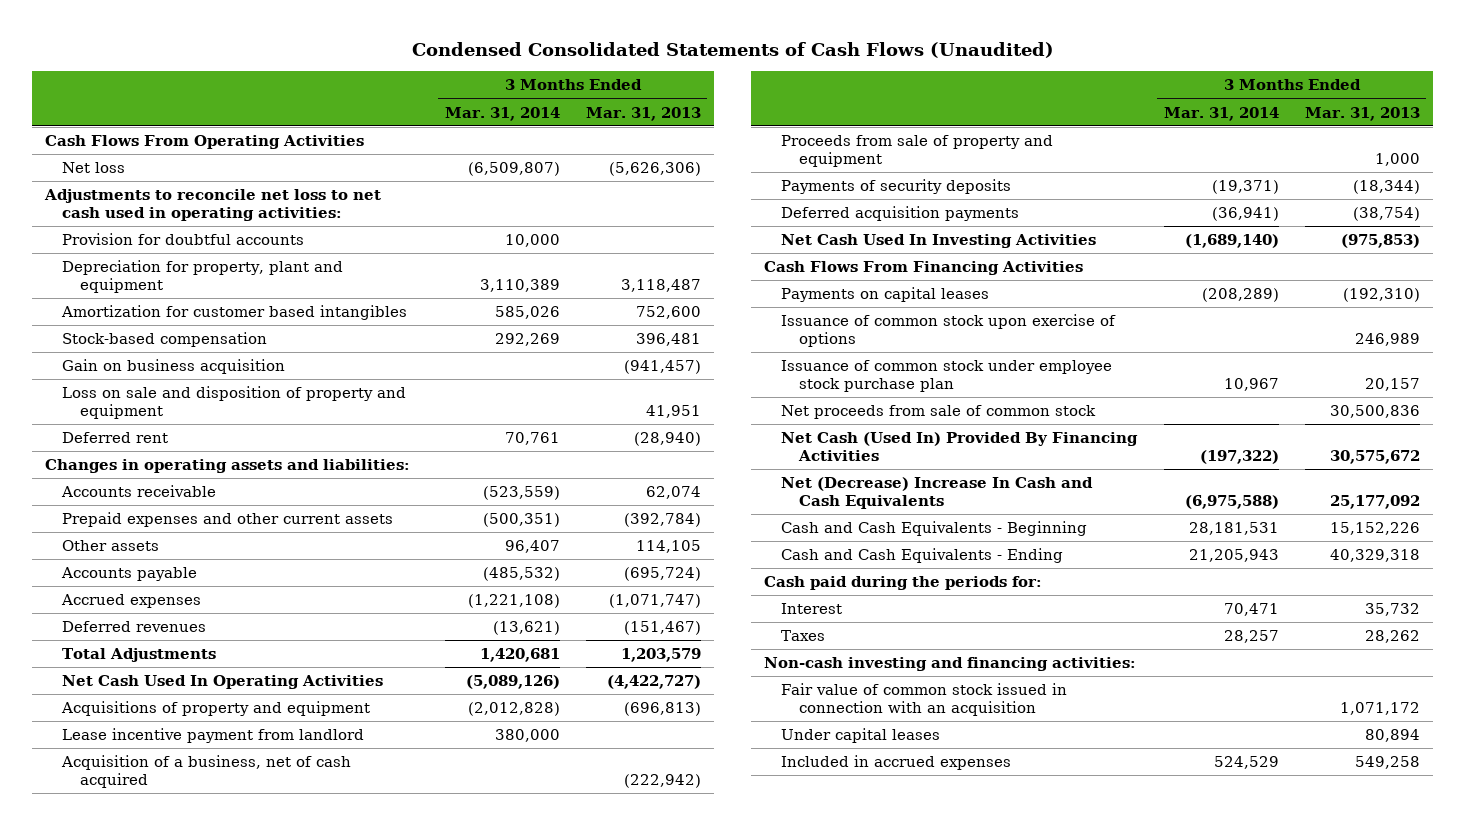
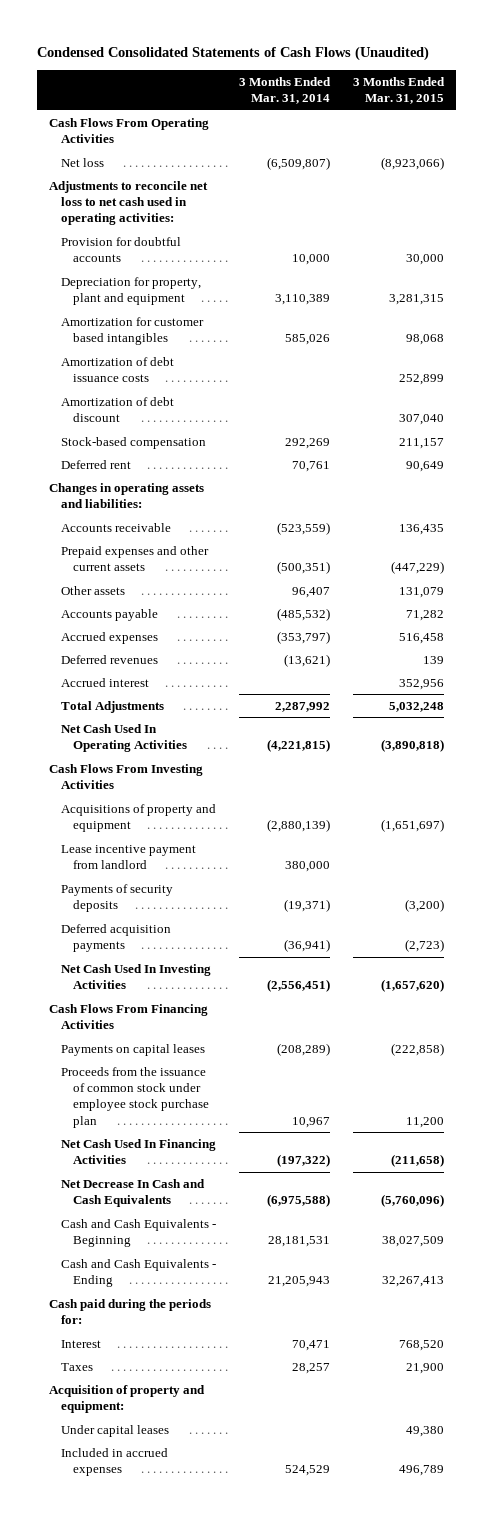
- | 3 Months Ended Mar. 31, 2014 | 3 Months Ended Mar. 31, 2013
+ | 3 Months Ended Mar. 31, 2014 | 3 Months Ended Mar. 31, 2015
+ Amortization of debt issuance costs | | 252,899
+ Amortization of debt discount | | 307,040
- Gain on business acquisition | | (941,457)
- Loss on sale and disposition of property and equipment | | 41,951
- Accrued expenses | (1,221,108) | (1,071,747)
+ Accrued expenses | (353,797) | 516,458
- Total Adjustments | 1,420,681 | 1,203,579
- Net Cash Used In Operating Activities | (5,089,126) | (4,422,727)
- Acquisitions of property and equipment | (2,012,828) | (696,813)
+ Accrued interest | | 352,956
+ Total Adjustments | 2,287,992 | 5,032,248
+ Net Cash Used In Operating Activities | (4,221,815) | (3,890,818)
+ Cash Flows From Investing Activities
+ Acquisitions of property and equipment | (2,880,139) | (1,651,697)
- Acquisition of a business, net of cash acquired | | (222,942)
- Proceeds from sale of property and equipment | | 1,000
- Net Cash Used In Investing Activities | (1,689,140) | (975,853)
+ Net Cash Used In Investing Activities | (2,556,451) | (1,657,620)
- Issuance of common stock upon exercise of options | | 246,989
- Issuance of common stock under employee stock purchase plan | 10,967 | 20,157
- Net proceeds from sale of common stock | | 30,500,836
- Net Cash (Used In) Provided By Financing Activities | (197,322) | 30,575,672
- Net (Decrease) Increase In Cash and Cash Equivalents | (6,975,588) | 25,177,092
+ Proceeds from the issuance of common stock under employee stock purchase plan | 10,967 | 11,200
+ Net Cash Used In Financing Activities | (197,322) | (211,658)
+ Net Decrease In Cash and Cash Equivalents | (6,975,588) | (5,760,096)
- Non-cash investing and financing activities:
- Fair value of common stock issued in connection with an acquisition | | 1,071,172
+ Acquisition of property and equipment:

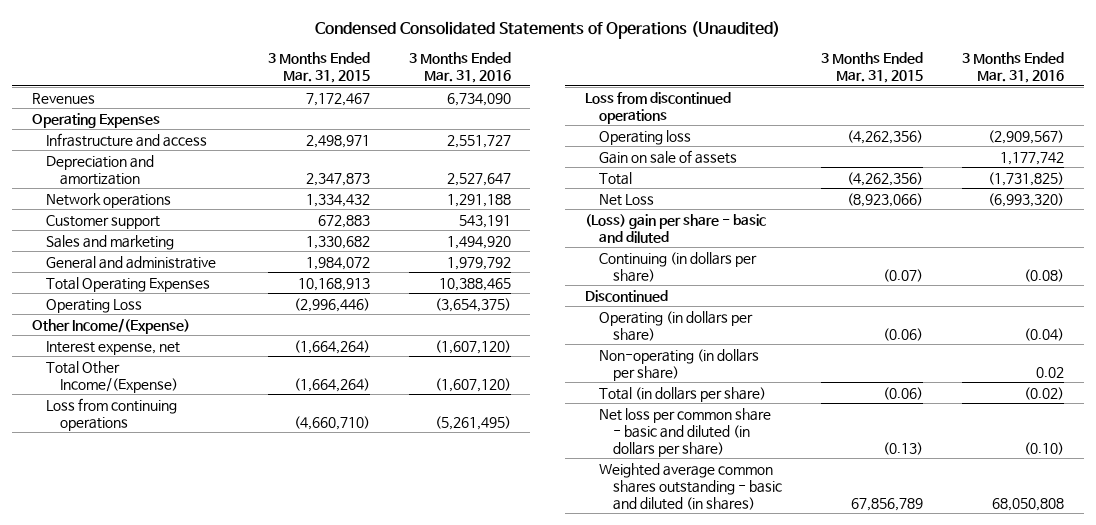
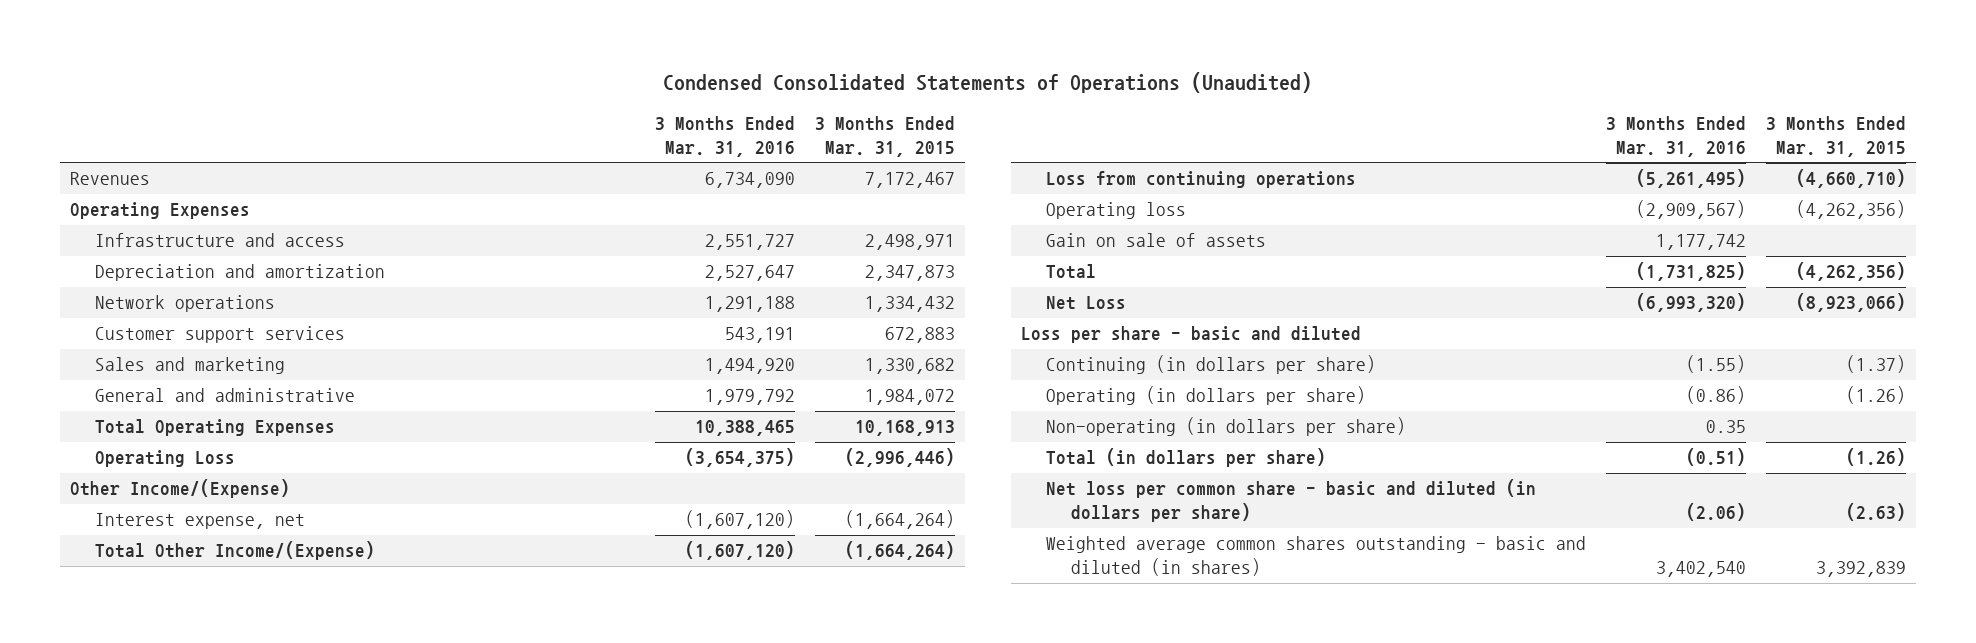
- | 3 Months Ended Mar. 31, 2015 | 3 Months Ended Mar. 31, 2016
+ | 3 Months Ended Mar. 31, 2016 | 3 Months Ended Mar. 31, 2015
- Customer support | 672,883 | 543,191
+ Customer support services | 543,191 | 672,883
- Loss from discontinued operations
- (Loss) gain per share - basic and diluted
- Continuing (in dollars per share) | (0.07) | (0.08)
- Discontinued
- Operating (in dollars per share) | (0.06) | (0.04)
- Non-operating (in dollars per share) | | 0.02
- Total (in dollars per share) | (0.06) | (0.02)
- Net loss per common share - basic and diluted (in dollars per share) | (0.13) | (0.10)
- Weighted average common shares outstanding - basic and diluted (in shares) | 67,856,789 | 68,050,808
+ Loss per share - basic and diluted
+ Continuing (in dollars per share) | (1.55) | (1.37)
+ Operating (in dollars per share) | (0.86) | (1.26)
+ Non-operating (in dollars per share) | 0.35 |
+ Total (in dollars per share) | (0.51) | (1.26)
+ Net loss per common share - basic and diluted (in dollars per share) | (2.06) | (2.63)
+ Weighted average common shares outstanding - basic and diluted (in shares) | 3,402,540 | 3,392,839

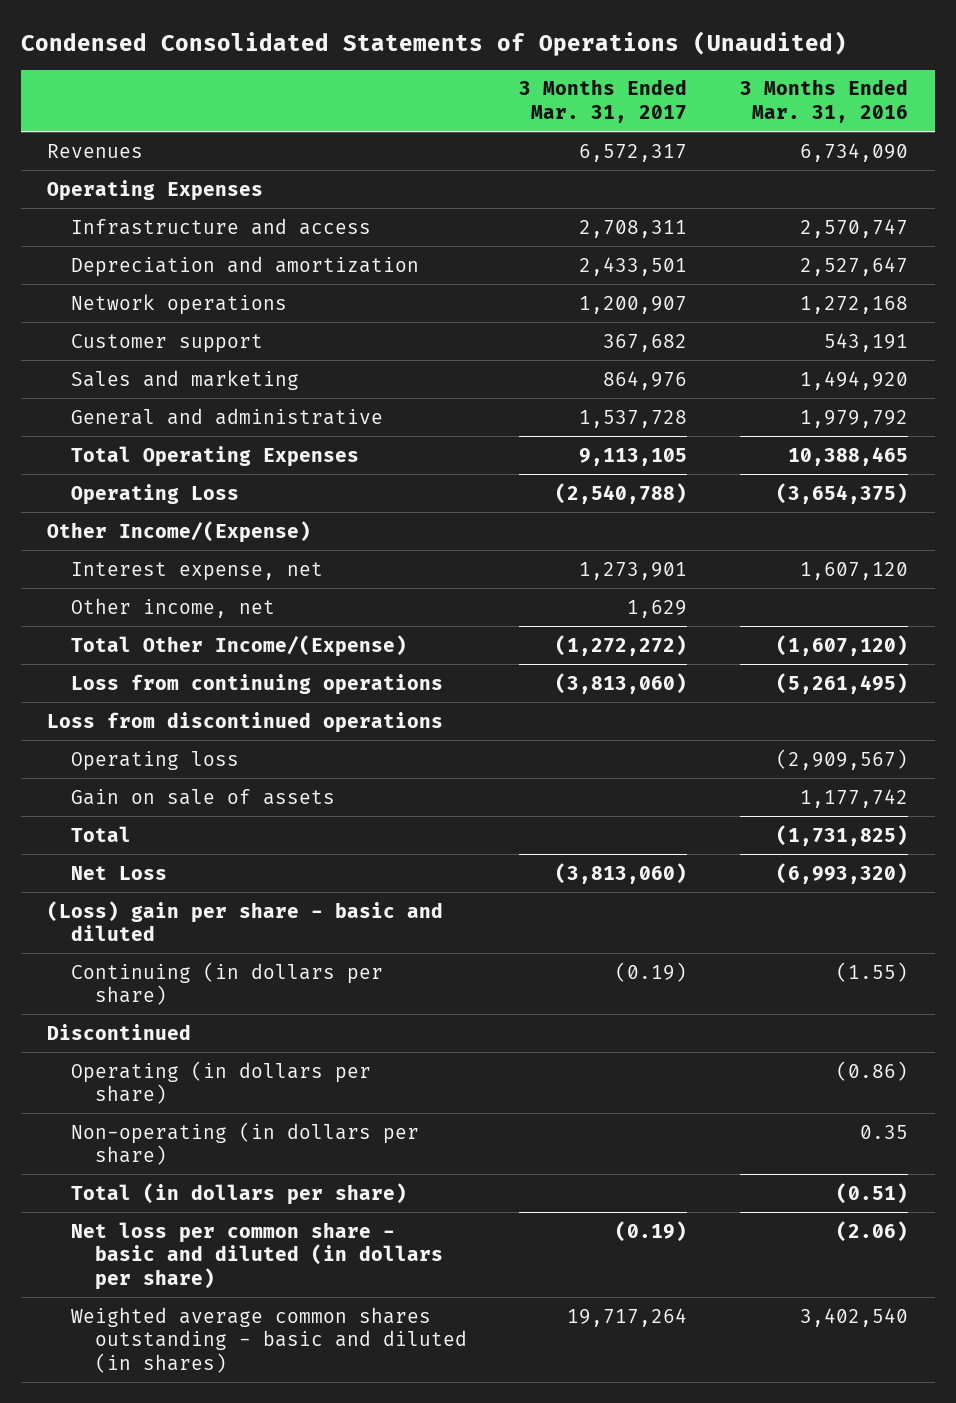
- | 3 Months Ended Mar. 31, 2016 | 3 Months Ended Mar. 31, 2015
+ | 3 Months Ended Mar. 31, 2017 | 3 Months Ended Mar. 31, 2016
- Infrastructure and access | 2,551,727 | 2,498,971
+ Infrastructure and access | 2,708,311 | 2,570,747
- Network operations | 1,291,188 | 1,334,432
- Customer support services | 543,191 | 672,883
+ Network operations | 1,200,907 | 1,272,168
+ Customer support | 367,682 | 543,191
- Interest expense, net | (1,607,120) | (1,664,264)
+ Interest expense, net | 1,273,901 | 1,607,120
+ Other income, net | 1,629 |
+ Loss from discontinued operations
- Loss per share - basic and diluted
+ (Loss) gain per share - basic and diluted
+ Discontinued

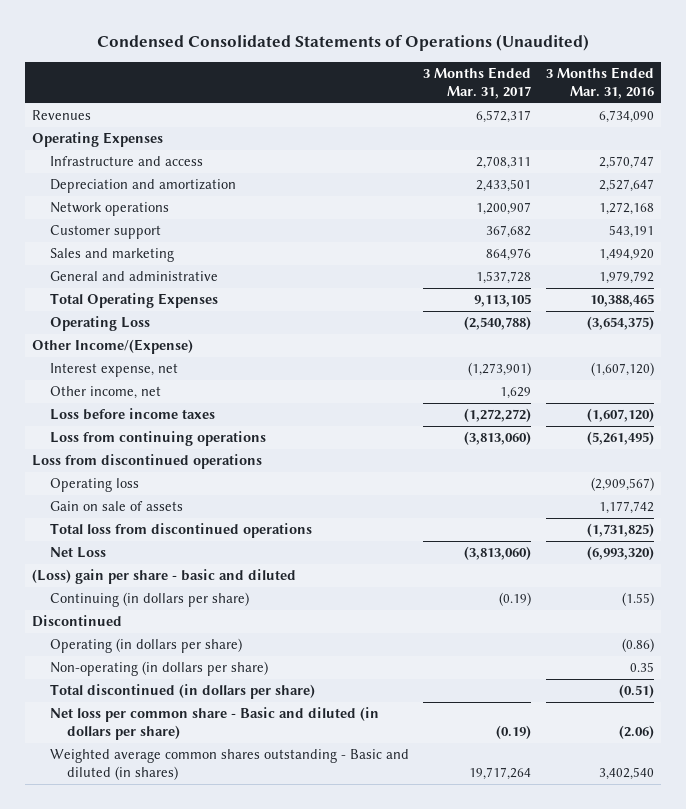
- Interest expense, net | 1,273,901 | 1,607,120
+ Interest expense, net | (1,273,901) | (1,607,120)
- Total Other Income/(Expense) | (1,272,272) | (1,607,120)
+ Loss before income taxes | (1,272,272) | (1,607,120)
- Total | | (1,731,825)
+ Total loss from discontinued operations | | (1,731,825)
- Total (in dollars per share) | | (0.51)
- Net loss per common share - basic and diluted (in dollars per share) | (0.19) | (2.06)
- Weighted average common shares outstanding - basic and diluted (in shares) | 19,717,264 | 3,402,540
+ Total discontinued (in dollars per share) | | (0.51)
+ Net loss per common share - Basic and diluted (in dollars per share) | (0.19) | (2.06)
+ Weighted average common shares outstanding - Basic and diluted (in shares) | 19,717,264 | 3,402,540

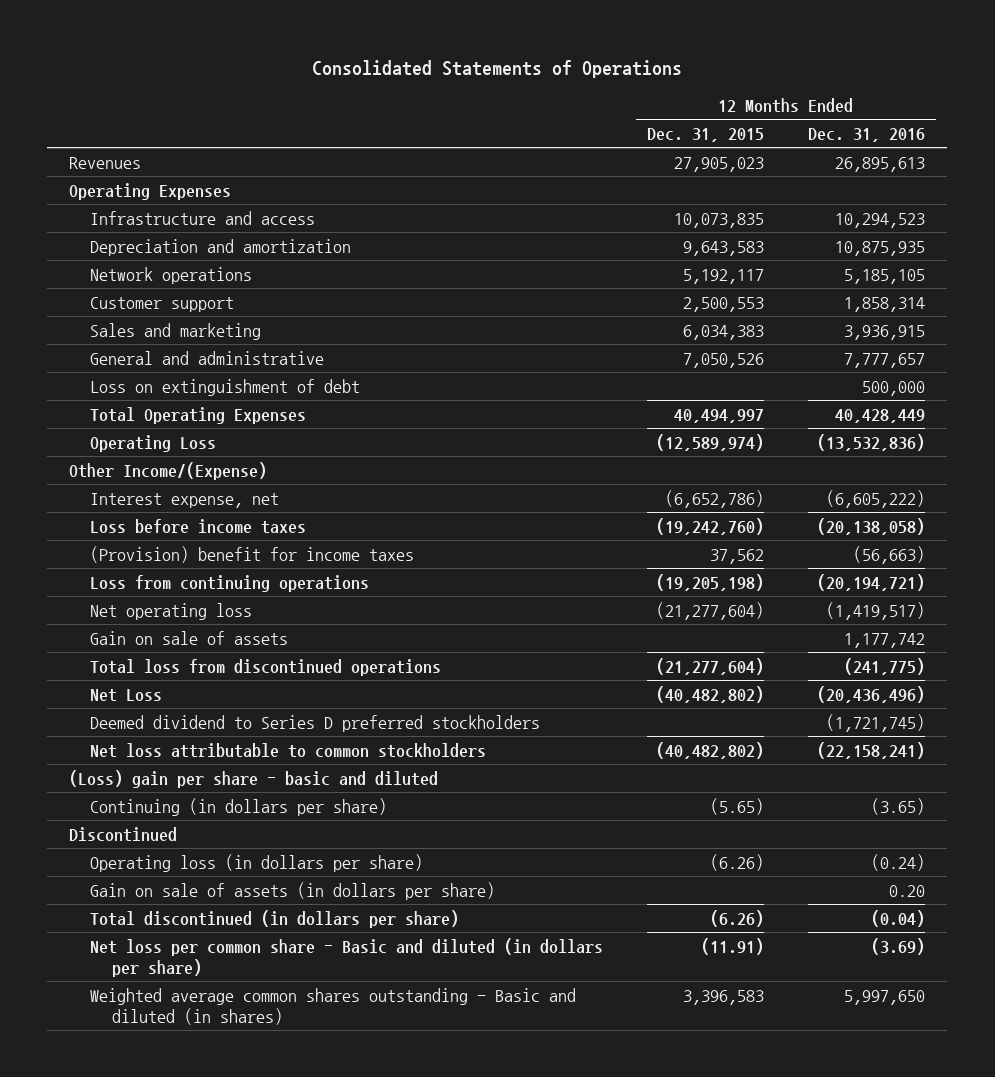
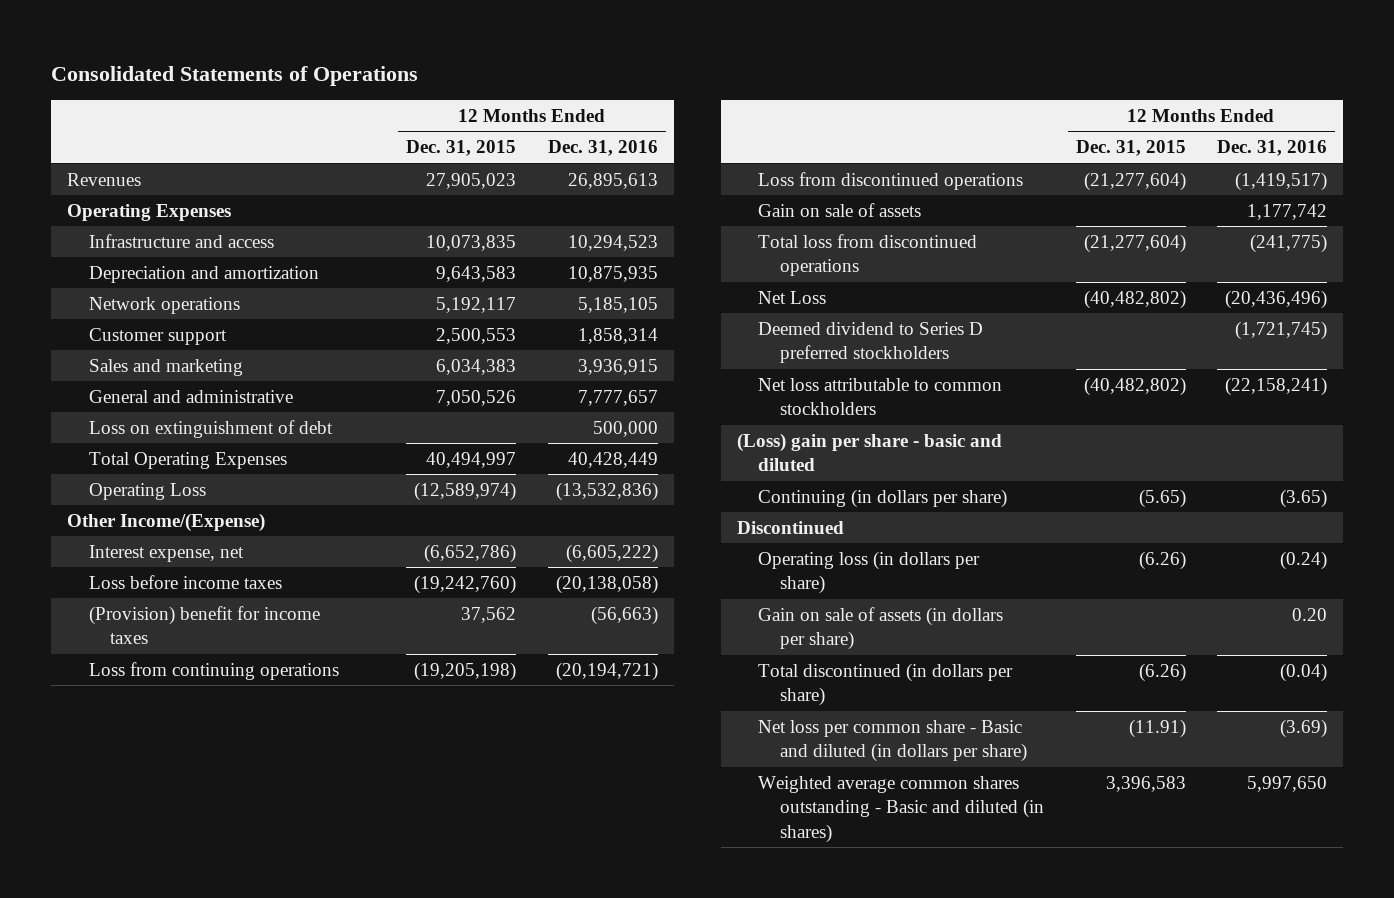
- Net operating loss | (21,277,604) | (1,419,517)
+ Loss from discontinued operations | (21,277,604) | (1,419,517)

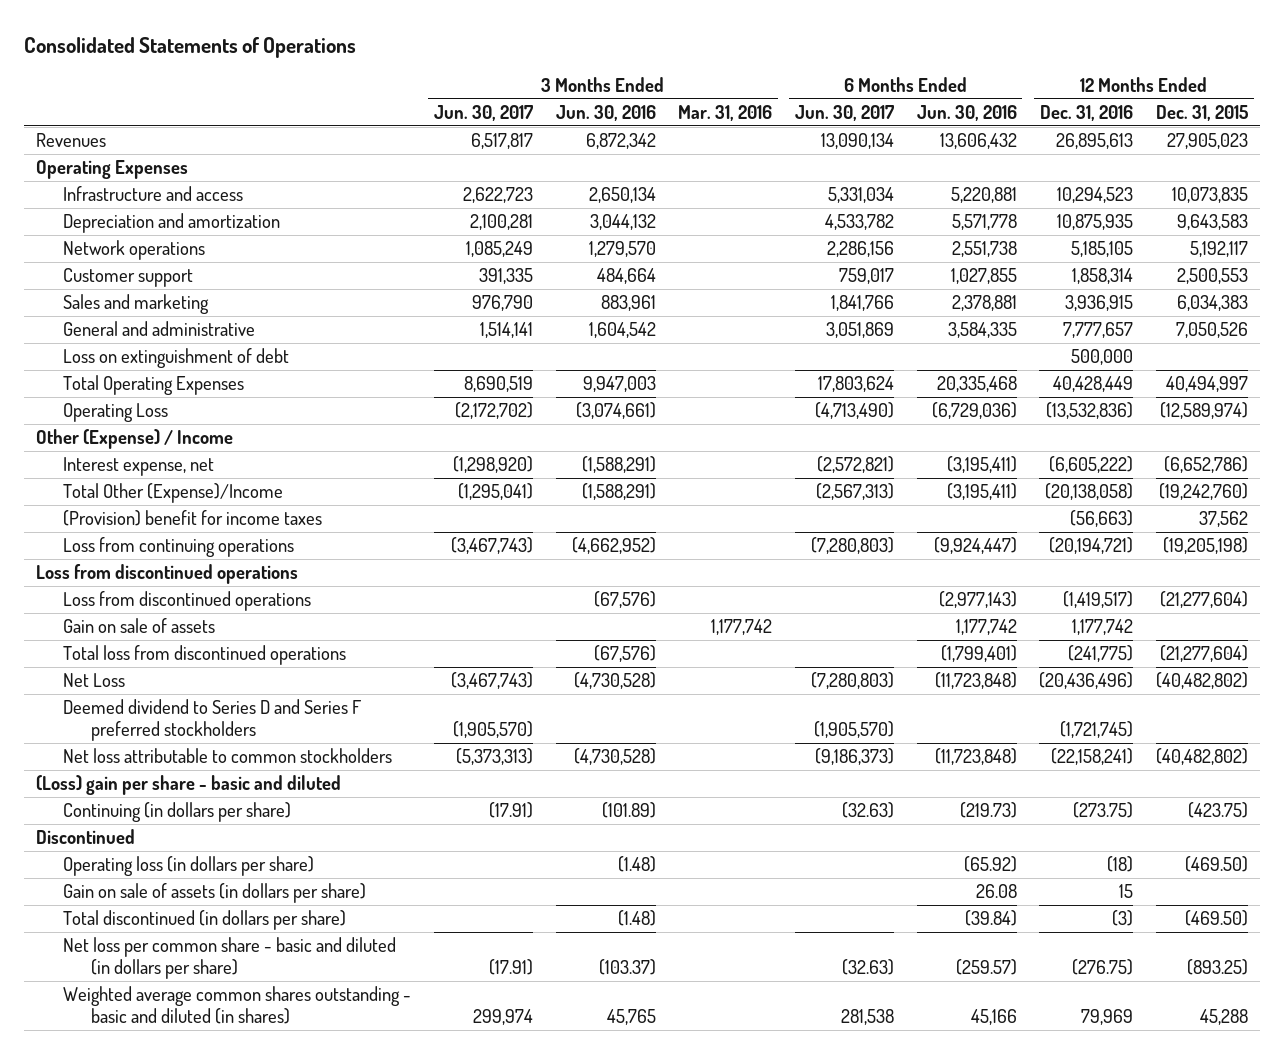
- | 12 Months Ended Dec. 31, 2015 | 12 Months Ended Dec. 31, 2016
+ | 3 Months Ended Jun. 30, 2017 | 3 Months Ended Jun. 30, 2016 | 3 Months Ended Mar. 31, 2016 | 6 Months Ended Jun. 30, 2017 | 6 Months Ended Jun. 30, 2016 | 12 Months Ended Dec. 31, 2016 | 12 Months Ended Dec. 31, 2015
- Other Income/(Expense)
+ Other (Expense) / Income
- Loss before income taxes | (19,242,760) | (20,138,058)
+ Total Other (Expense)/Income | (1,295,041) | (1,588,291) | | (2,567,313) | (3,195,411) | (20,138,058) | (19,242,760)
+ Loss from discontinued operations
- Deemed dividend to Series D preferred stockholders | | (1,721,745)
+ Deemed dividend to Series D and Series F preferred stockholders | (1,905,570) | | | (1,905,570) | | (1,721,745) |
- Continuing (in dollars per share) | (5.65) | (3.65)
+ Continuing (in dollars per share) | (17.91) | (101.89) | | (32.63) | (219.73) | (273.75) | (423.75)
- Operating loss (in dollars per share) | (6.26) | (0.24)
- Gain on sale of assets (in dollars per share) | | 0.20
- Total discontinued (in dollars per share) | (6.26) | (0.04)
- Net loss per common share - Basic and diluted (in dollars per share) | (11.91) | (3.69)
- Weighted average common shares outstanding - Basic and diluted (in shares) | 3,396,583 | 5,997,650
+ Operating loss (in dollars per share) | | (1.48) | | | (65.92) | (18) | (469.50)
+ Gain on sale of assets (in dollars per share) | | | | | 26.08 | 15 |
+ Total discontinued (in dollars per share) | | (1.48) | | | (39.84) | (3) | (469.50)
+ Net loss per common share - basic and diluted (in dollars per share) | (17.91) | (103.37) | | (32.63) | (259.57) | (276.75) | (893.25)
+ Weighted average common shares outstanding - basic and diluted (in shares) | 299,974 | 45,765 | | 281,538 | 45,166 | 79,969 | 45,288

